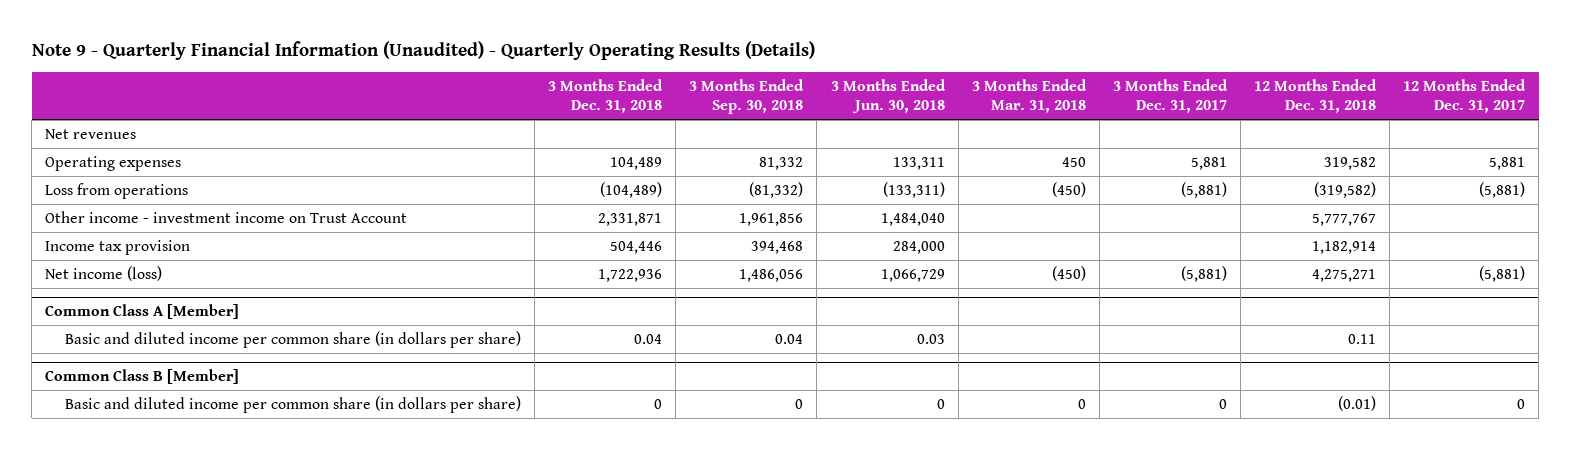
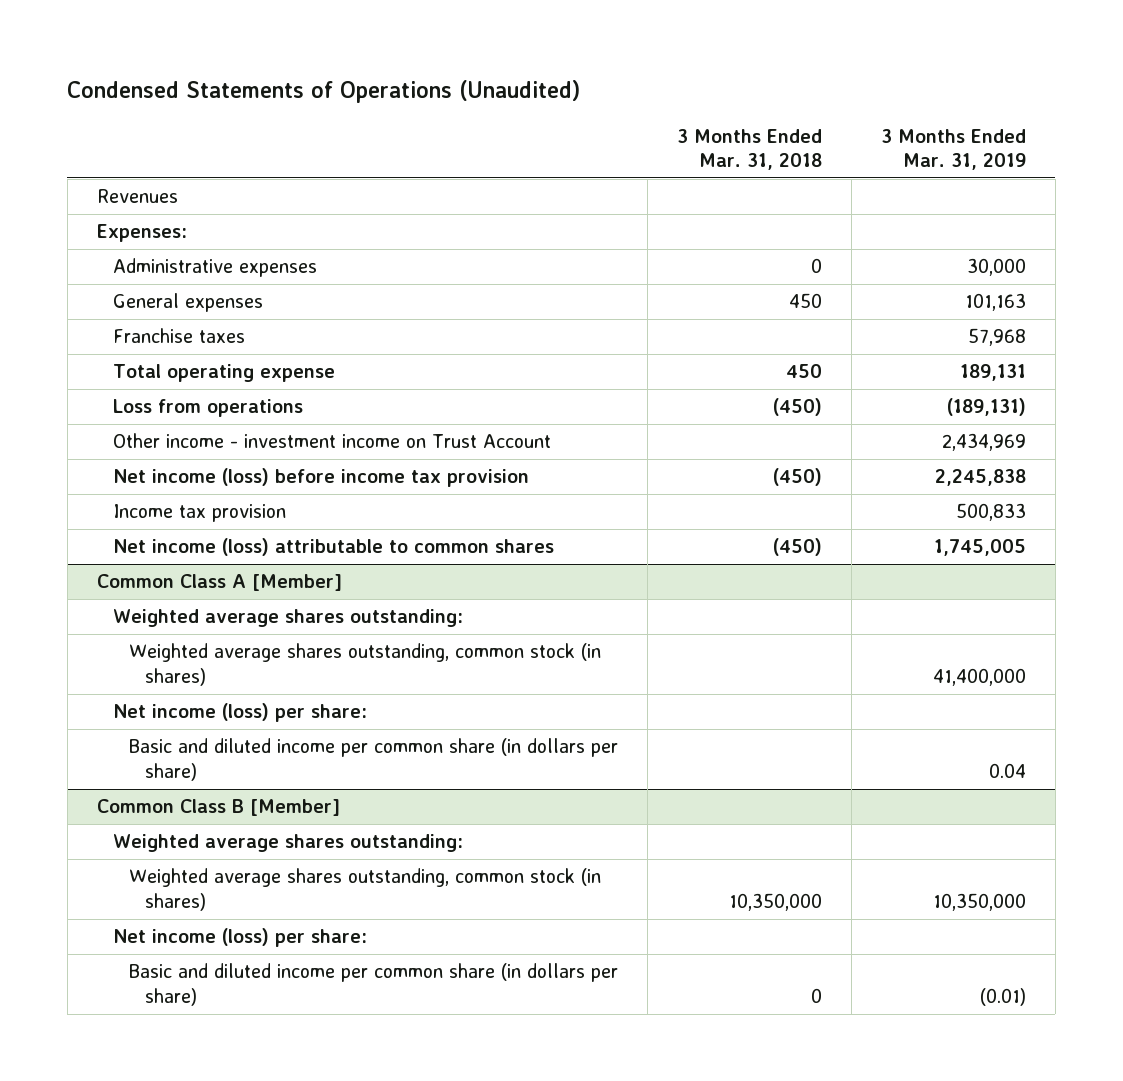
- Note 9 - Quarterly Financial Information (Unaudited) - Quarterly Operating Results (Details)
+ Condensed Statements of Operations (Unaudited)
- | 3 Months Ended Dec. 31, 2018 | 3 Months Ended Sep. 30, 2018 | 3 Months Ended Jun. 30, 2018 | 3 Months Ended Mar. 31, 2018 | 3 Months Ended Dec. 31, 2017 | 12 Months Ended Dec. 31, 2018 | 12 Months Ended Dec. 31, 2017
+ | 3 Months Ended Mar. 31, 2018 | 3 Months Ended Mar. 31, 2019
- Net revenues
- Operating expenses | 104,489 | 81,332 | 133,311 | 450 | 5,881 | 319,582 | 5,881
+ Revenues
+ Expenses:
+ Administrative expenses | 0 | 30,000
+ General expenses | 450 | 101,163
+ Franchise taxes | | 57,968
+ Total operating expense | 450 | 189,131
+ Net income (loss) before income tax provision | (450) | 2,245,838
- Net income (loss) | 1,722,936 | 1,486,056 | 1,066,729 | (450) | (5,881) | 4,275,271 | (5,881)
+ Net income (loss) attributable to common shares | (450) | 1,745,005
@ Common Class A [Member]
+ Weighted average shares outstanding:
+ Weighted average shares outstanding, common stock (in shares) | | 41,400,000
+ Net income (loss) per share:
@ Common Class B [Member]
+ Weighted average shares outstanding:
+ Weighted average shares outstanding, common stock (in shares) | 10,350,000 | 10,350,000
+ Net income (loss) per share:

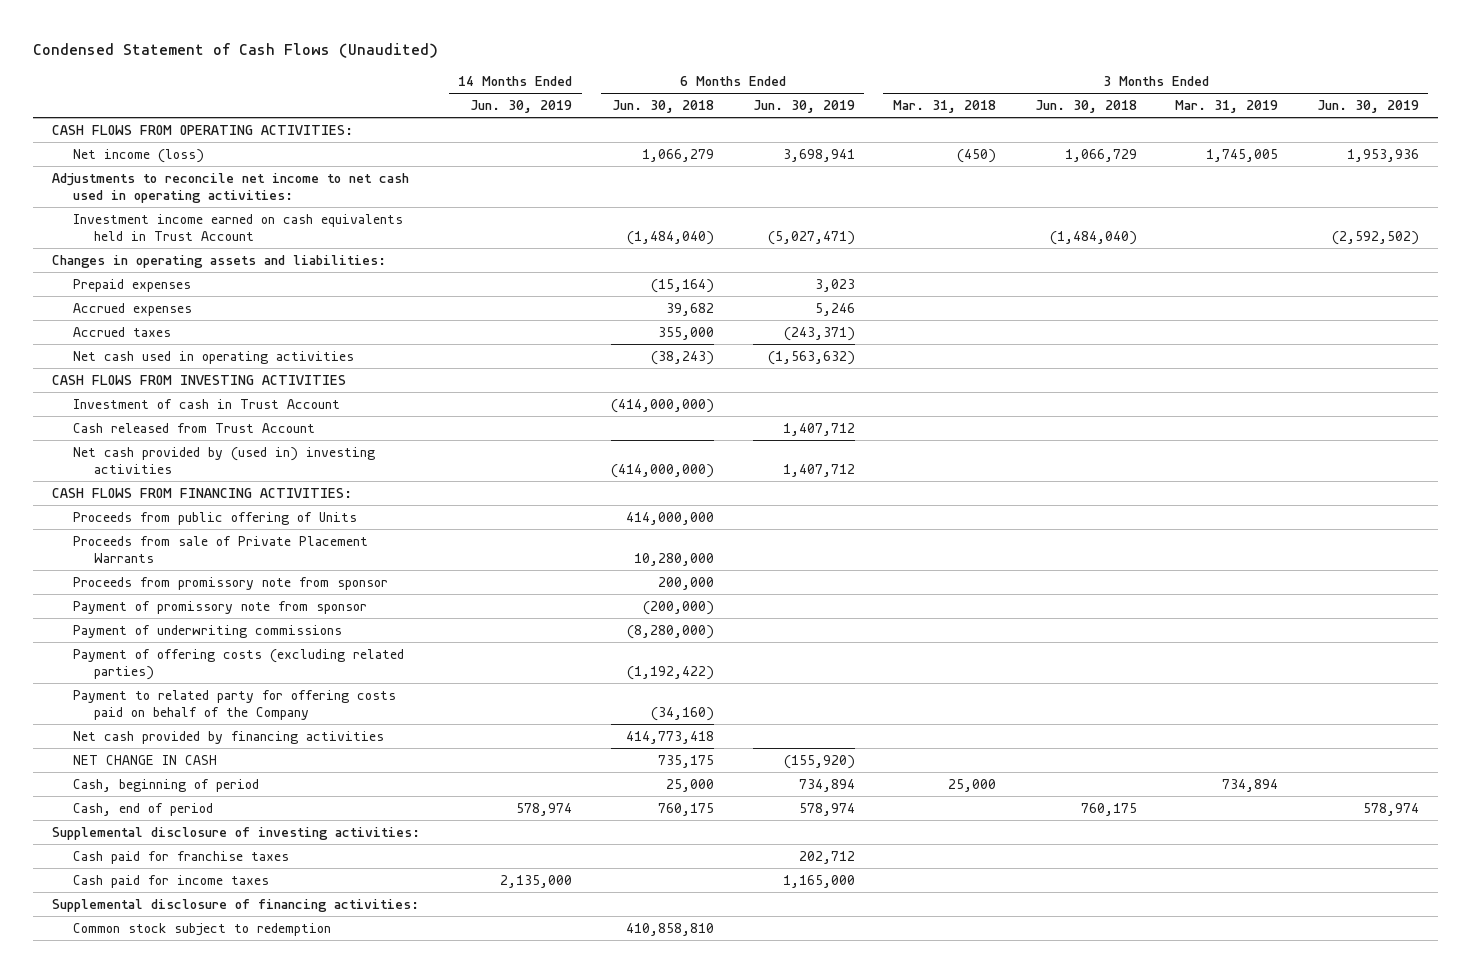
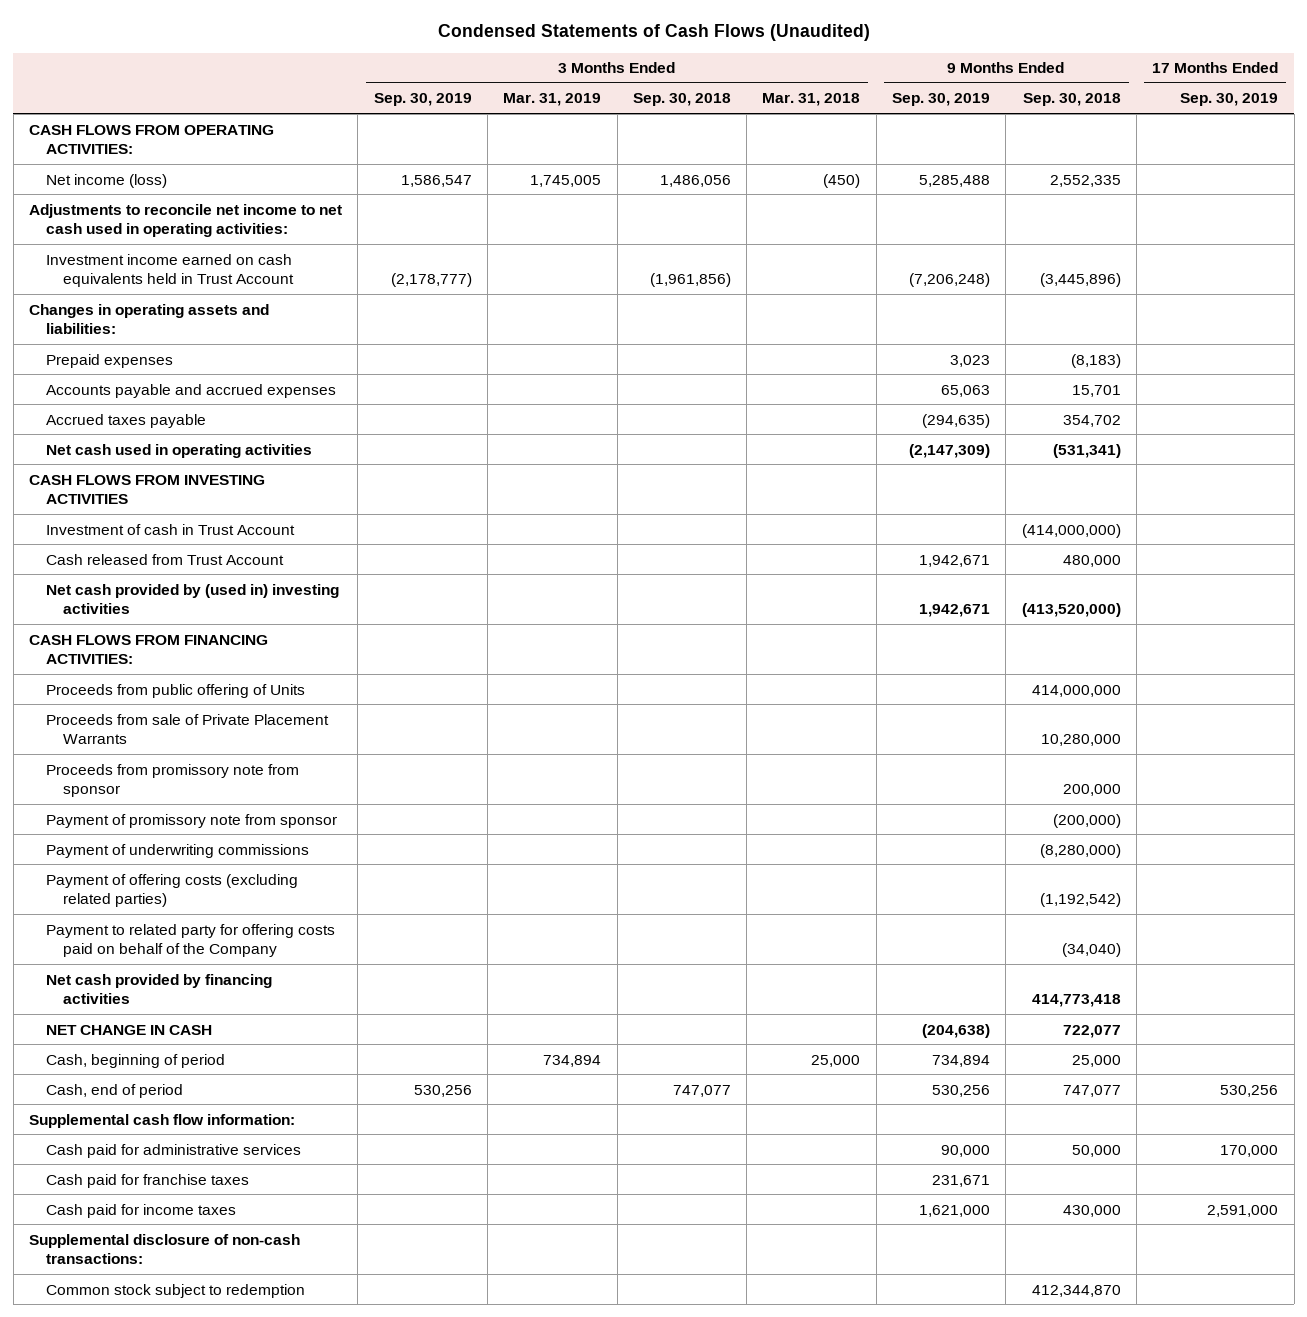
- Condensed Statement of Cash Flows (Unaudited)
+ Condensed Statements of Cash Flows (Unaudited)
- | 14 Months Ended Jun. 30, 2019 | 6 Months Ended Jun. 30, 2018 | 6 Months Ended Jun. 30, 2019 | 3 Months Ended Mar. 31, 2018 | 3 Months Ended Jun. 30, 2018 | 3 Months Ended Mar. 31, 2019 | 3 Months Ended Jun. 30, 2019
+ | 3 Months Ended Sep. 30, 2019 | 3 Months Ended Mar. 31, 2019 | 3 Months Ended Sep. 30, 2018 | 3 Months Ended Mar. 31, 2018 | 9 Months Ended Sep. 30, 2019 | 9 Months Ended Sep. 30, 2018 | 17 Months Ended Sep. 30, 2019
- Accrued expenses | | 39,682 | 5,246 | | | |
- Accrued taxes | | 355,000 | (243,371) | | | |
+ Accounts payable and accrued expenses | | | | | 65,063 | 15,701 |
+ Accrued taxes payable | | | | | (294,635) | 354,702 |
- Supplemental disclosure of investing activities:
+ Supplemental cash flow information:
+ Cash paid for administrative services | | | | | 90,000 | 50,000 | 170,000
- Supplemental disclosure of financing activities:
+ Supplemental disclosure of non-cash transactions:

